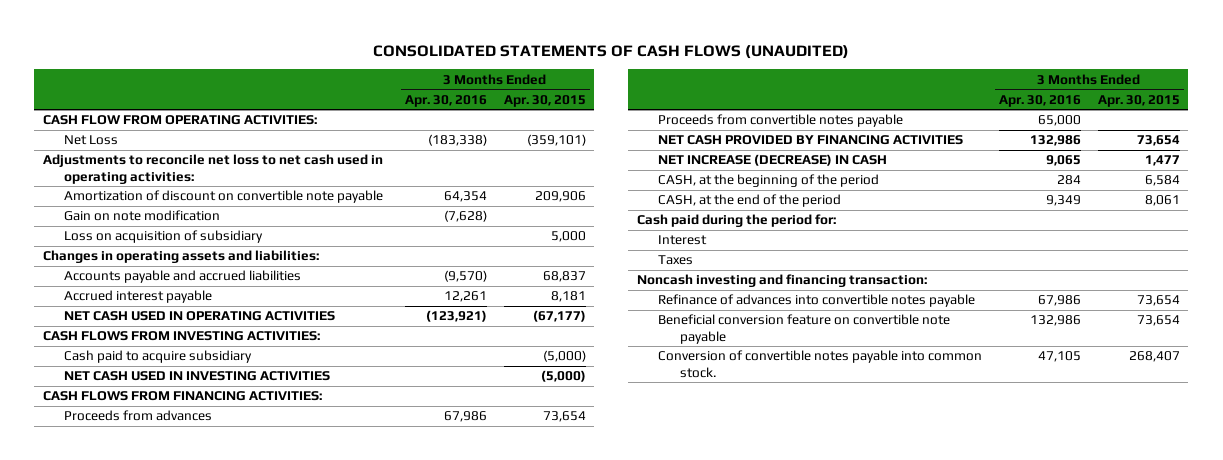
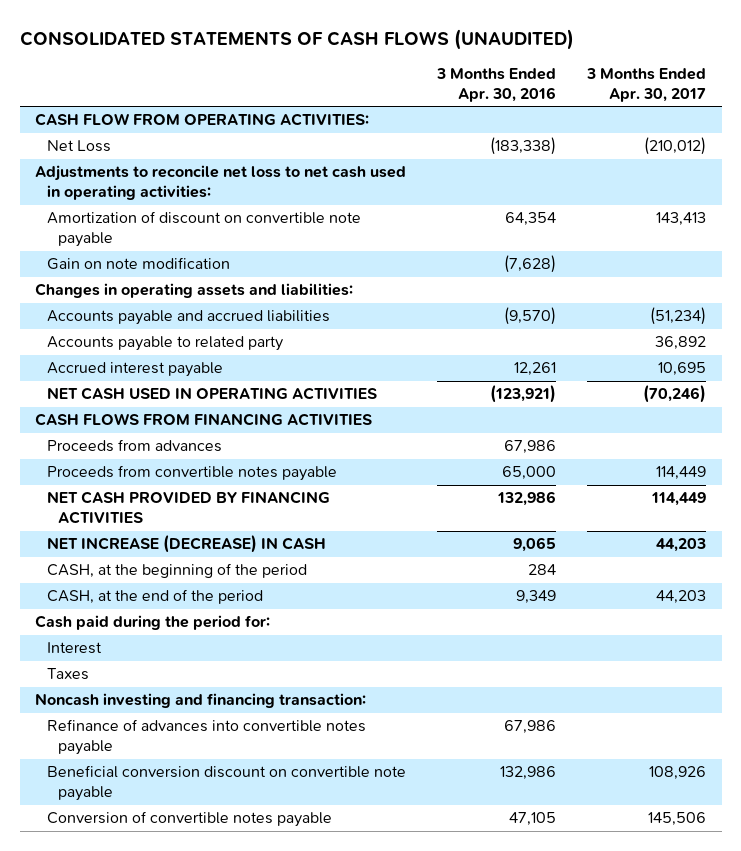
- | 3 Months Ended Apr. 30, 2016 | 3 Months Ended Apr. 30, 2015
+ | 3 Months Ended Apr. 30, 2016 | 3 Months Ended Apr. 30, 2017
- Loss on acquisition of subsidiary | | 5,000
+ Accounts payable to related party | | 36,892
- CASH FLOWS FROM INVESTING ACTIVITIES:
- Cash paid to acquire subsidiary | | (5,000)
- NET CASH USED IN INVESTING ACTIVITIES | | (5,000)
- CASH FLOWS FROM FINANCING ACTIVITIES:
+ CASH FLOWS FROM FINANCING ACTIVITIES
- Beneficial conversion feature on convertible note payable | 132,986 | 73,654
- Conversion of convertible notes payable into common stock. | 47,105 | 268,407
+ Beneficial conversion discount on convertible note payable | 132,986 | 108,926
+ Conversion of convertible notes payable | 47,105 | 145,506

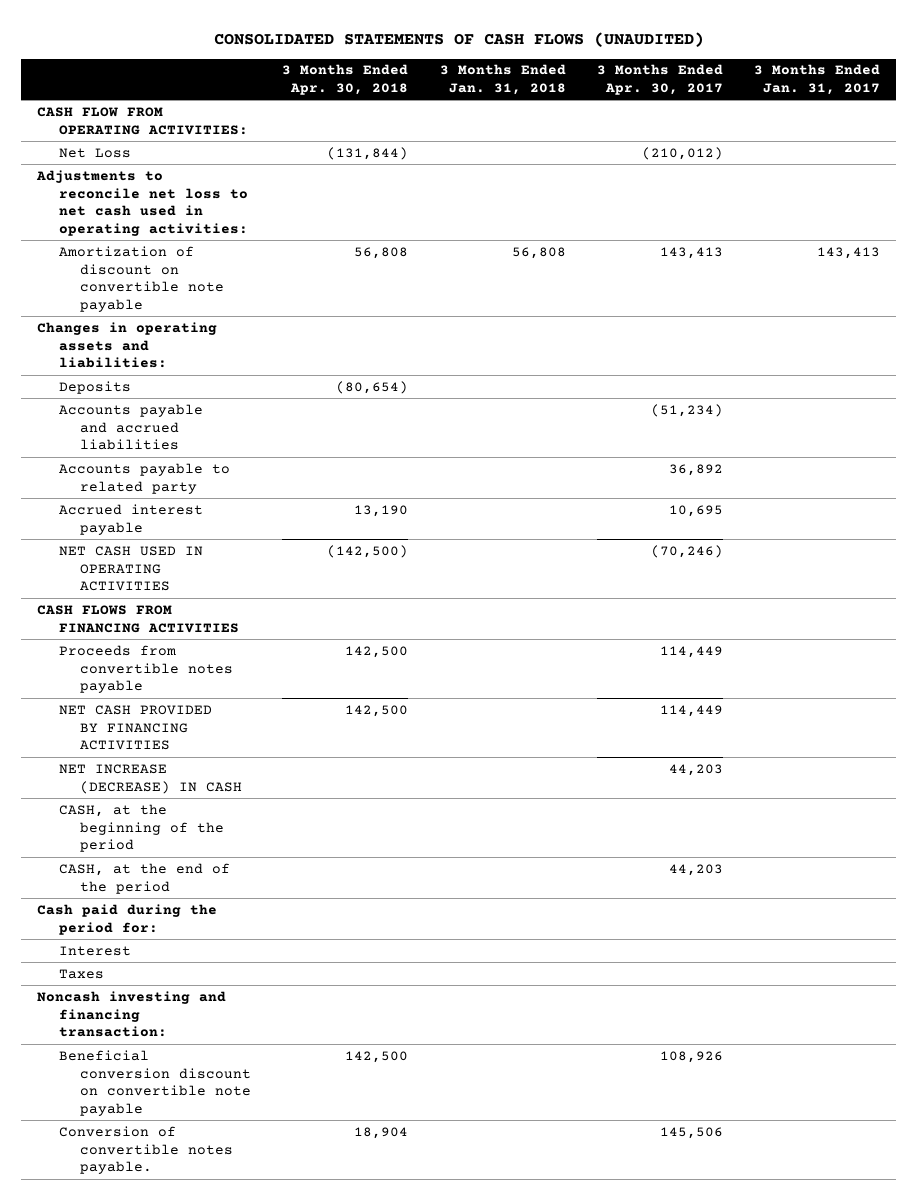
- | 3 Months Ended Apr. 30, 2016 | 3 Months Ended Apr. 30, 2017
+ | 3 Months Ended Apr. 30, 2018 | 3 Months Ended Jan. 31, 2018 | 3 Months Ended Apr. 30, 2017 | 3 Months Ended Jan. 31, 2017
- Gain on note modification | (7,628) |
+ Deposits | (80,654) | | |
- Proceeds from advances | 67,986 |
- Refinance of advances into convertible notes payable | 67,986 |
- Conversion of convertible notes payable | 47,105 | 145,506
+ Conversion of convertible notes payable. | 18,904 | | 145,506 |

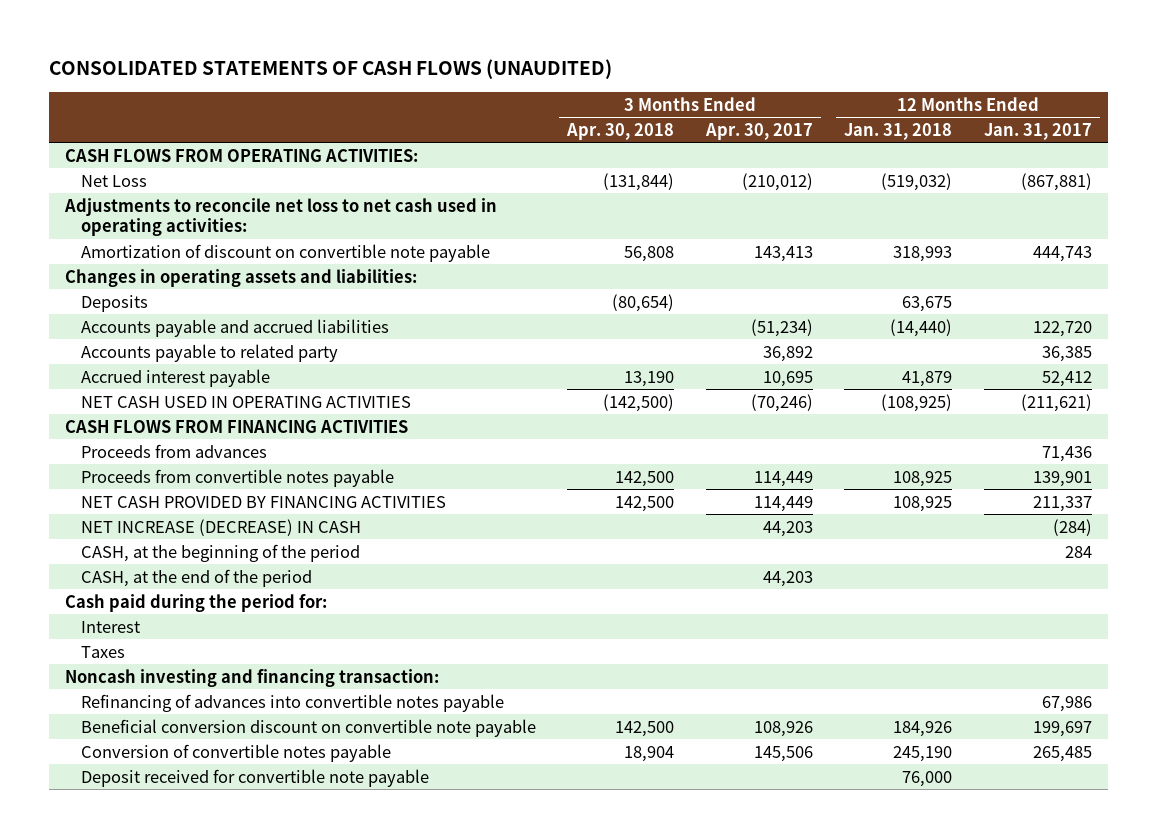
- | 3 Months Ended Apr. 30, 2018 | 3 Months Ended Jan. 31, 2018 | 3 Months Ended Apr. 30, 2017 | 3 Months Ended Jan. 31, 2017
+ | 3 Months Ended Apr. 30, 2018 | 3 Months Ended Apr. 30, 2017 | 12 Months Ended Jan. 31, 2018 | 12 Months Ended Jan. 31, 2017
- CASH FLOW FROM OPERATING ACTIVITIES:
+ CASH FLOWS FROM OPERATING ACTIVITIES:
+ Proceeds from advances | | | | 71,436
+ Refinancing of advances into convertible notes payable | | | | 67,986
- Conversion of convertible notes payable. | 18,904 | | 145,506 |
+ Conversion of convertible notes payable | 18,904 | 145,506 | 245,190 | 265,485
+ Deposit received for convertible note payable | | | 76,000 |

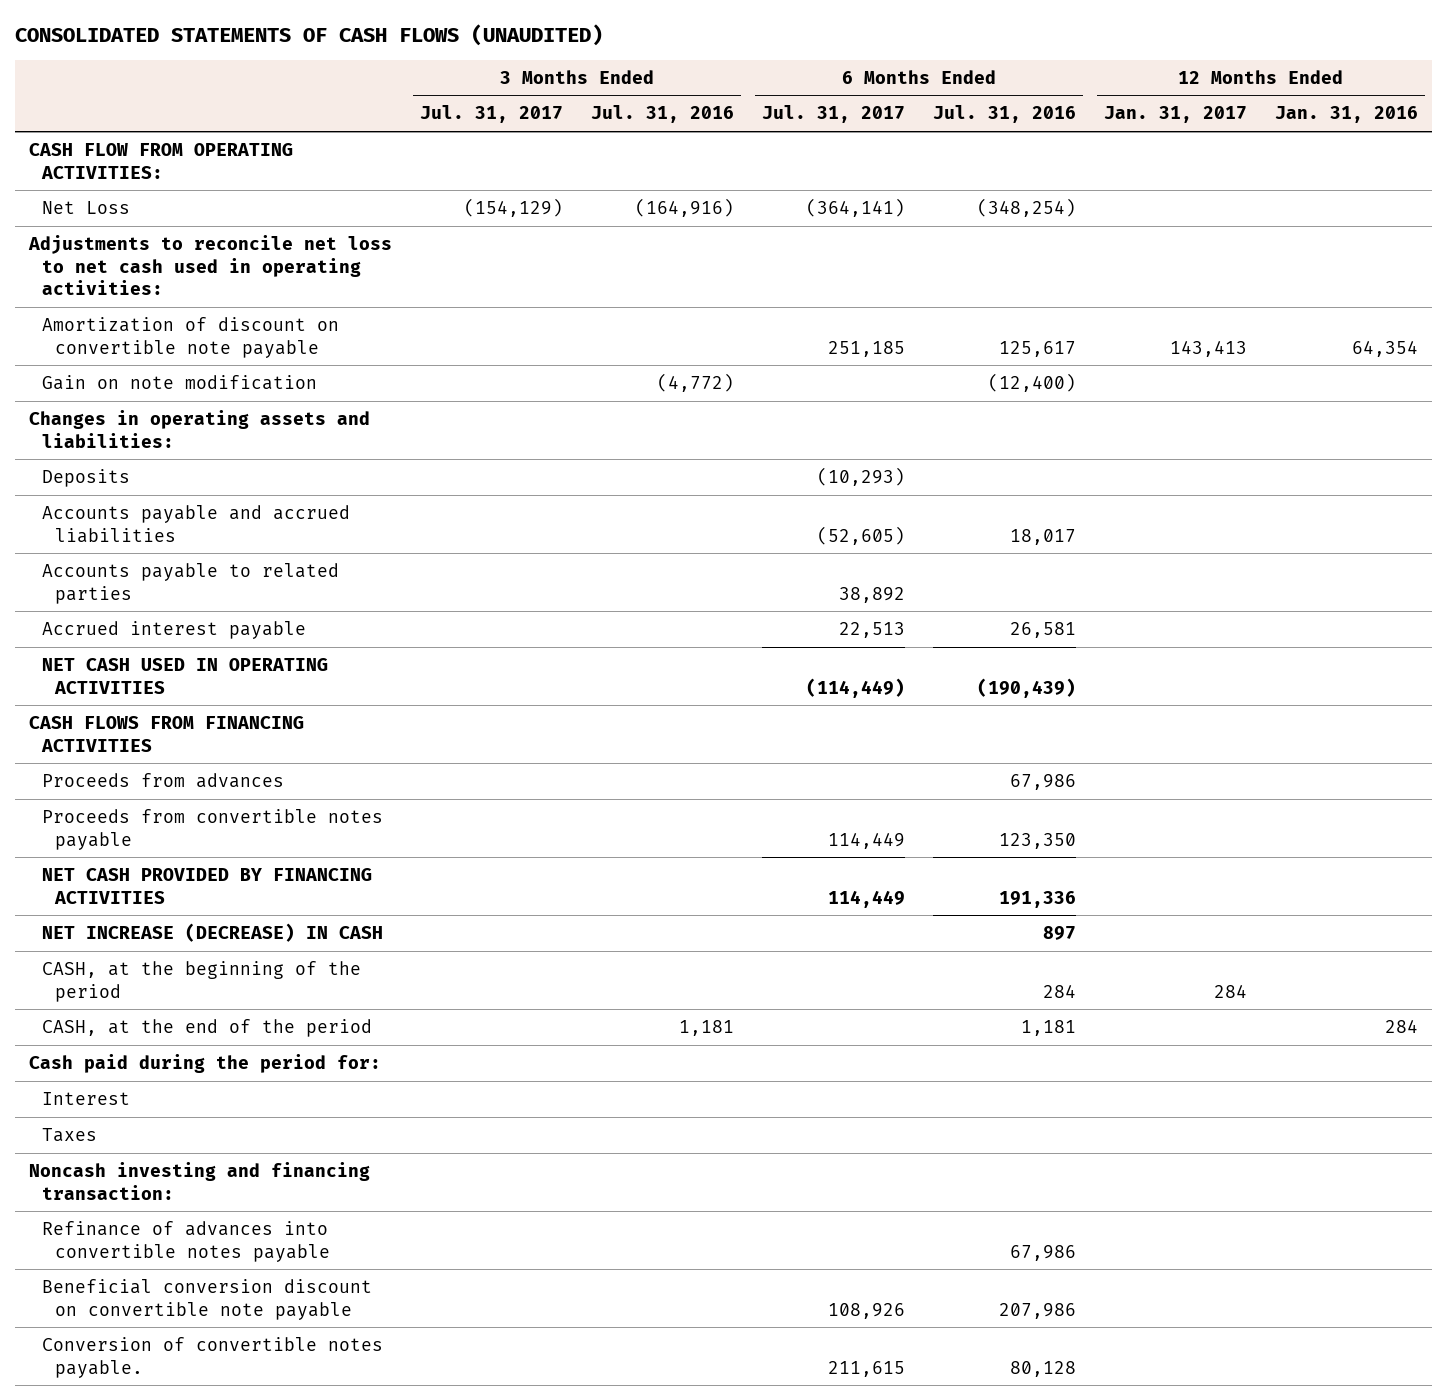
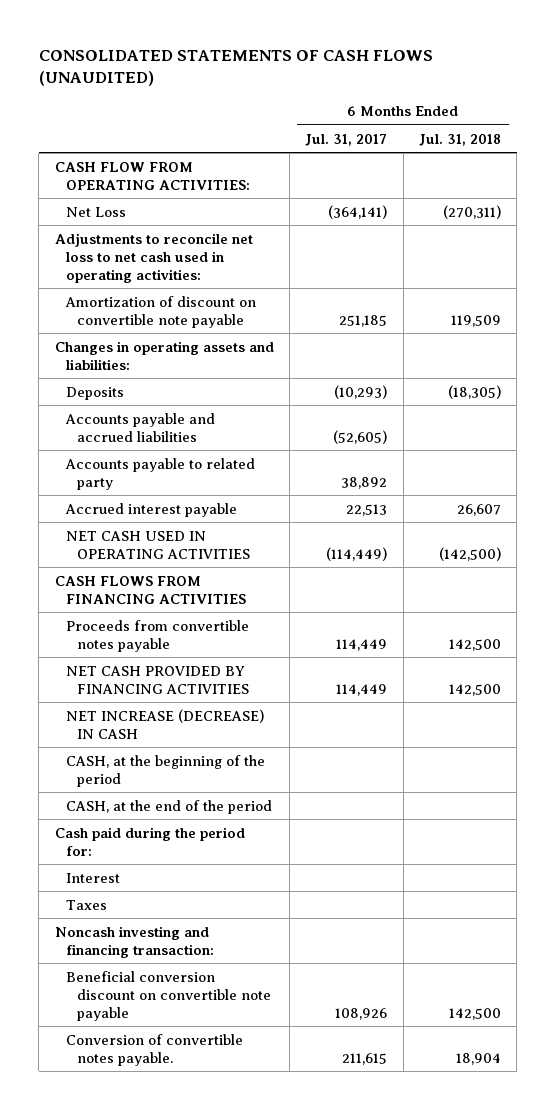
- | 3 Months Ended Jul. 31, 2017 | 3 Months Ended Jul. 31, 2016 | 6 Months Ended Jul. 31, 2017 | 6 Months Ended Jul. 31, 2016 | 12 Months Ended Jan. 31, 2017 | 12 Months Ended Jan. 31, 2016
+ | 6 Months Ended Jul. 31, 2017 | 6 Months Ended Jul. 31, 2018
- Gain on note modification | | (4,772) | | (12,400) | |
- Accounts payable to related parties | | | 38,892 | | |
+ Accounts payable to related party | 38,892 |
- Proceeds from advances | | | | 67,986 | |
- Refinance of advances into convertible notes payable | | | | 67,986 | |

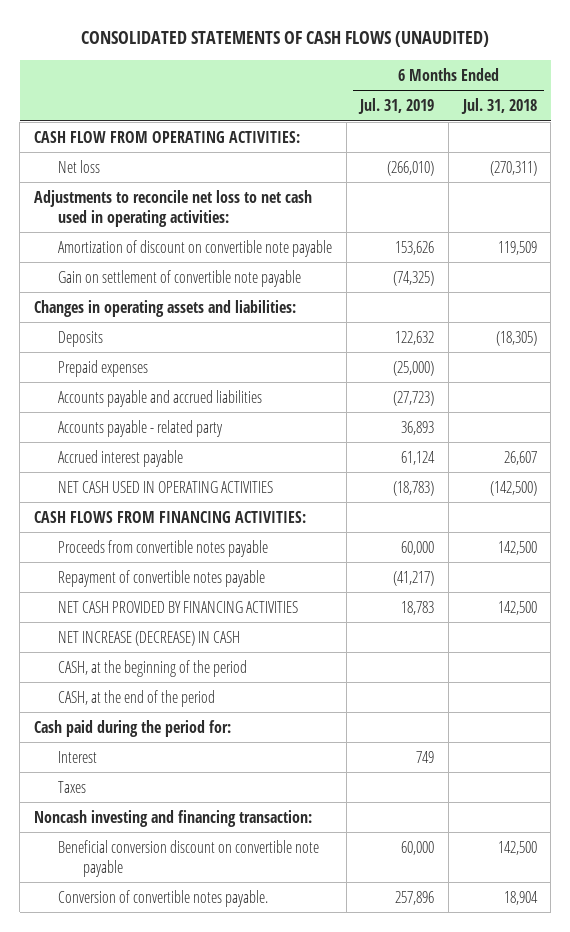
- | 6 Months Ended Jul. 31, 2017 | 6 Months Ended Jul. 31, 2018
+ | 6 Months Ended Jul. 31, 2019 | 6 Months Ended Jul. 31, 2018
- Net Loss | (364,141) | (270,311)
+ Net loss | (266,010) | (270,311)
+ Gain on settlement of convertible note payable | (74,325) |
+ Prepaid expenses | (25,000) |
- Accounts payable to related party | 38,892 |
+ Accounts payable - related party | 36,893 |
- CASH FLOWS FROM FINANCING ACTIVITIES
+ CASH FLOWS FROM FINANCING ACTIVITIES:
+ Repayment of convertible notes payable | (41,217) |

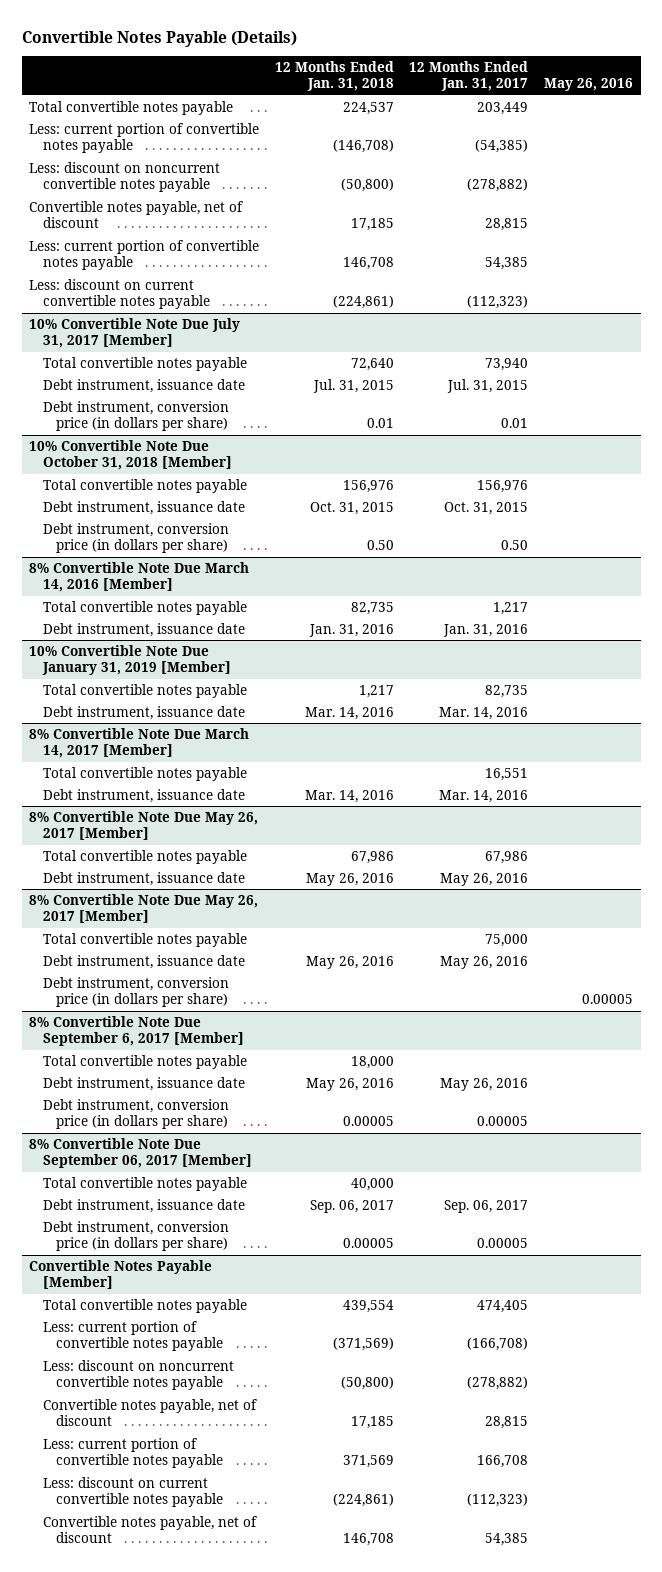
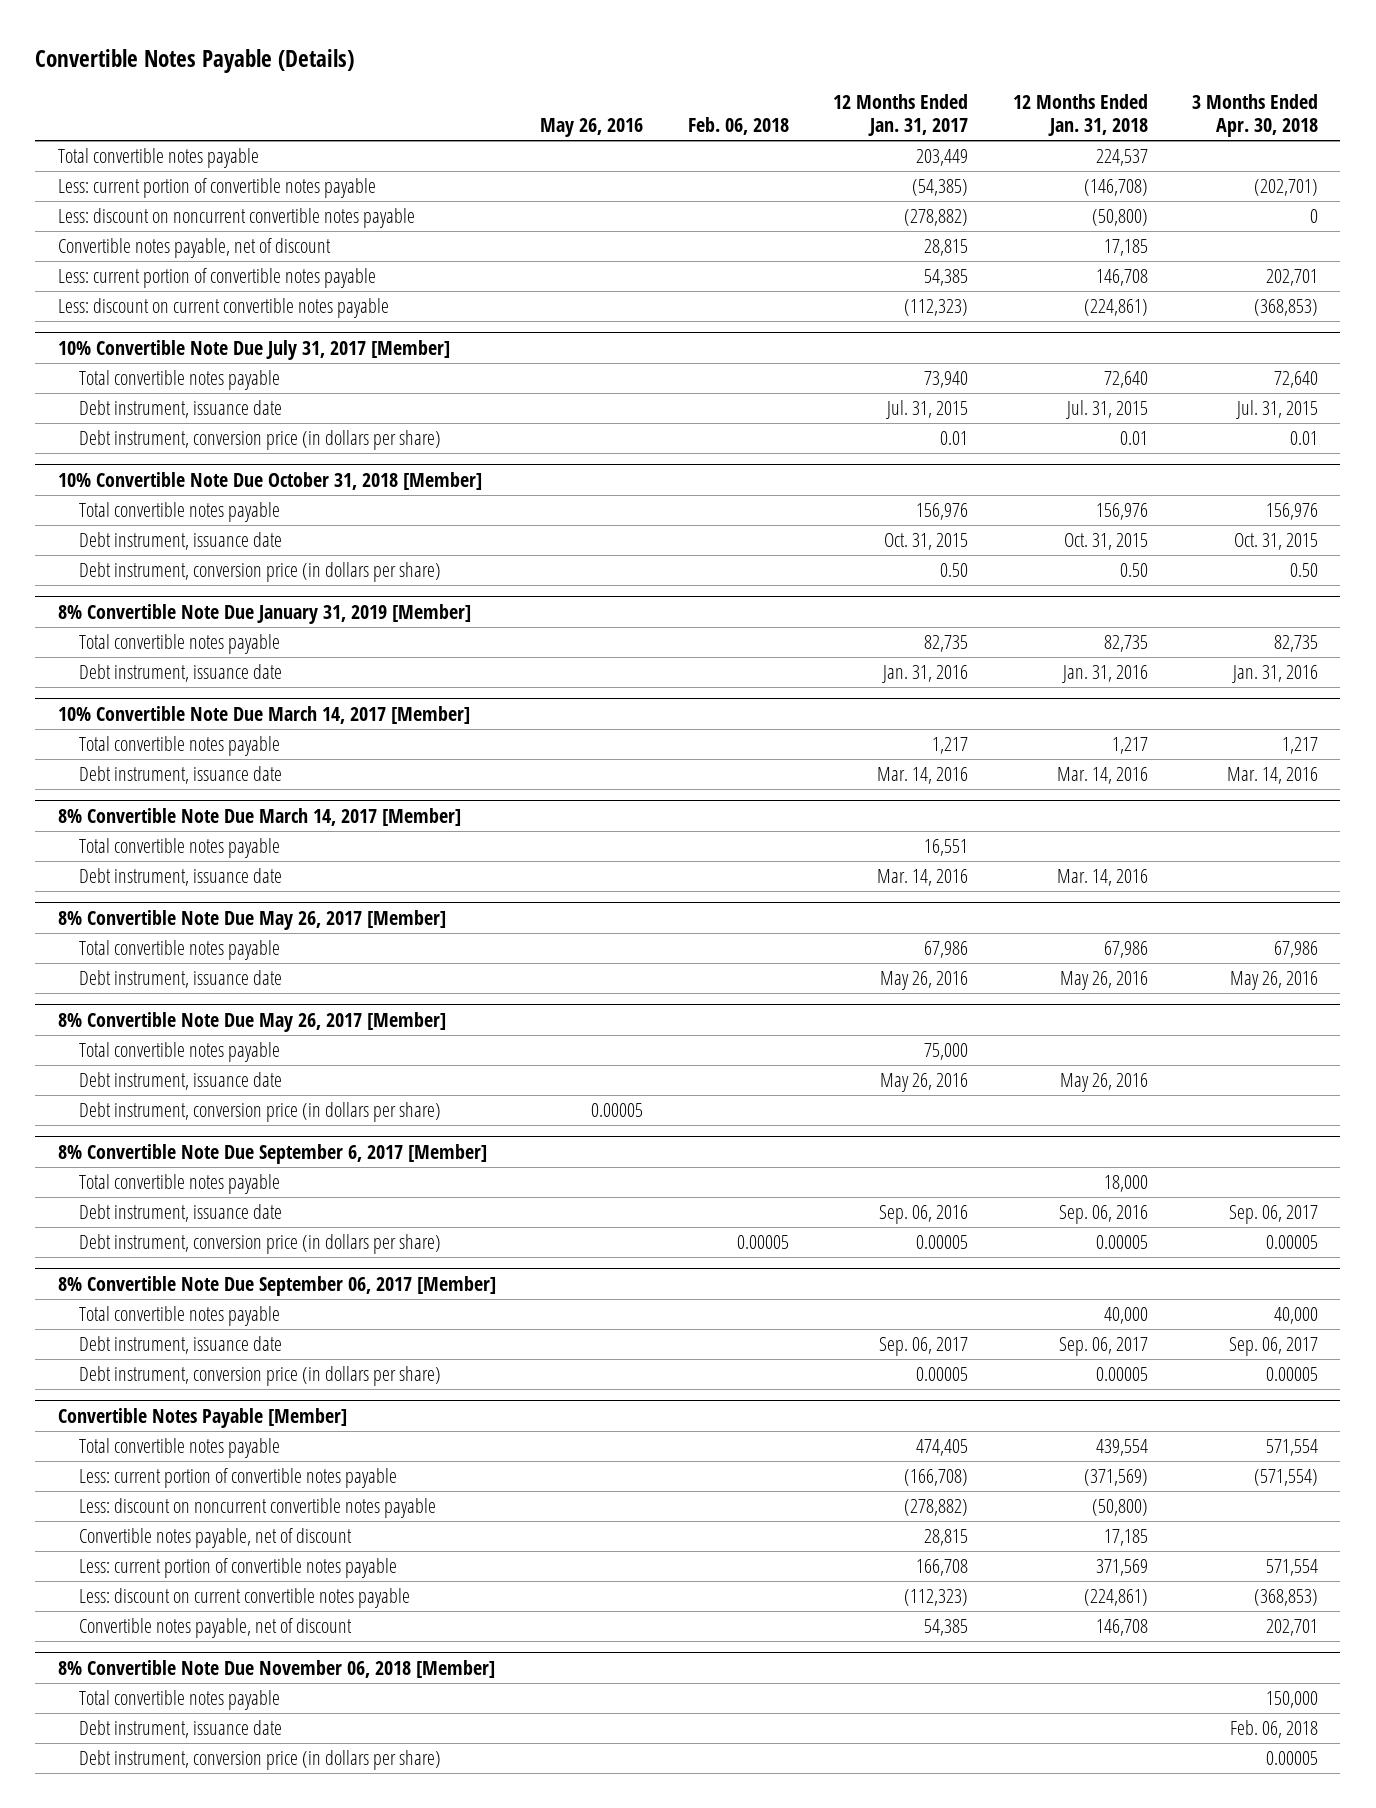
- | 12 Months Ended Jan. 31, 2018 | 12 Months Ended Jan. 31, 2017 | May 26, 2016
+ | May 26, 2016 | Feb. 06, 2018 | 12 Months Ended Jan. 31, 2017 | 12 Months Ended Jan. 31, 2018 | 3 Months Ended Apr. 30, 2018
- 8% Convertible Note Due March 14, 2016 [Member]
- Total convertible notes payable | 82,735 | 1,217 |
+ 8% Convertible Note Due January 31, 2019 [Member]
+ Total convertible notes payable | | | 82,735 | 82,735 | 82,735
- 10% Convertible Note Due January 31, 2019 [Member]
- Total convertible notes payable | 1,217 | 82,735 |
+ 10% Convertible Note Due March 14, 2017 [Member]
+ Total convertible notes payable | | | 1,217 | 1,217 | 1,217
@ 8% Convertible Note Due September 6, 2017 [Member]
- Debt instrument, issuance date | May 26, 2016 | May 26, 2016 |
+ Debt instrument, issuance date | | | Sep. 06, 2016 | Sep. 06, 2016 | Sep. 06, 2017
+ 8% Convertible Note Due November 06, 2018 [Member]
+ Total convertible notes payable | | | | | 150,000
+ Debt instrument, issuance date | | | | | Feb. 06, 2018
+ Debt instrument, conversion price (in dollars per share) | | | | | 0.00005

